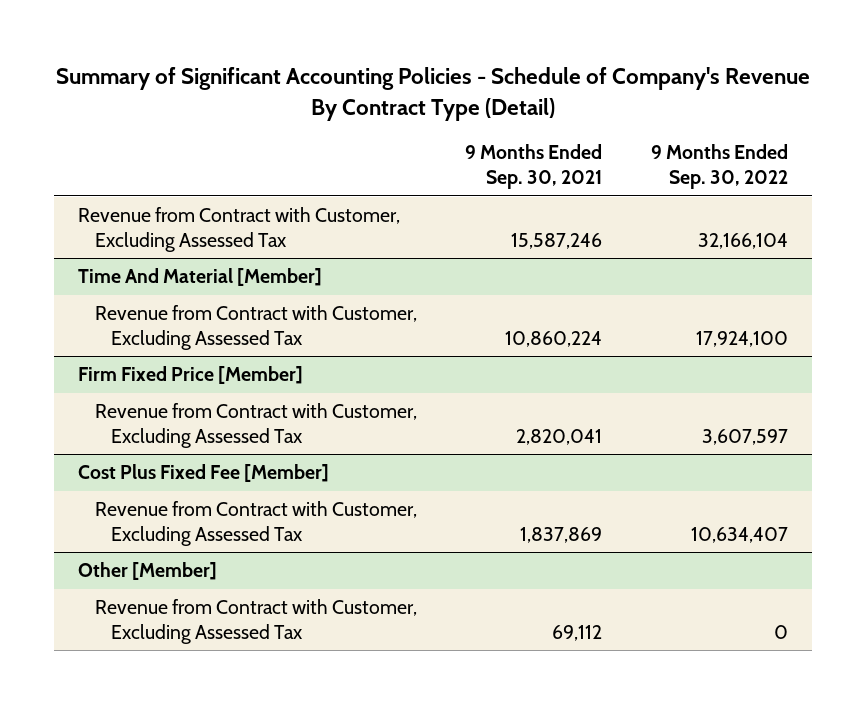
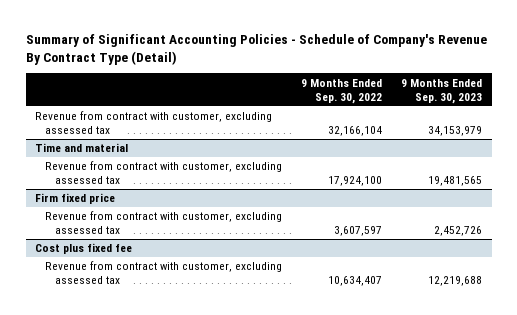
- | 9 Months Ended Sep. 30, 2021 | 9 Months Ended Sep. 30, 2022
+ | 9 Months Ended Sep. 30, 2022 | 9 Months Ended Sep. 30, 2023
- Revenue from Contract with Customer, Excluding Assessed Tax | 15,587,246 | 32,166,104
- Time And Material [Member]
- Revenue from Contract with Customer, Excluding Assessed Tax | 10,860,224 | 17,924,100
- Firm Fixed Price [Member]
- Revenue from Contract with Customer, Excluding Assessed Tax | 2,820,041 | 3,607,597
- Cost Plus Fixed Fee [Member]
- Revenue from Contract with Customer, Excluding Assessed Tax | 1,837,869 | 10,634,407
- Other [Member]
- Revenue from Contract with Customer, Excluding Assessed Tax | 69,112 | 0
+ Revenue from contract with customer, excluding assessed tax | 32,166,104 | 34,153,979
+ Time and material
+ Revenue from contract with customer, excluding assessed tax | 17,924,100 | 19,481,565
+ Firm fixed price
+ Revenue from contract with customer, excluding assessed tax | 3,607,597 | 2,452,726
+ Cost plus fixed fee
+ Revenue from contract with customer, excluding assessed tax | 10,634,407 | 12,219,688

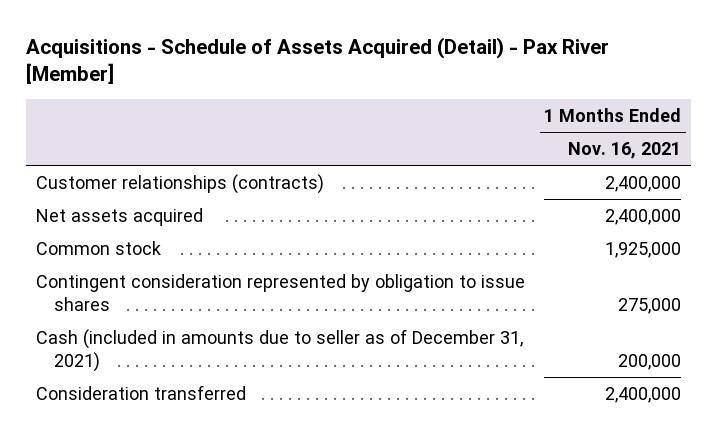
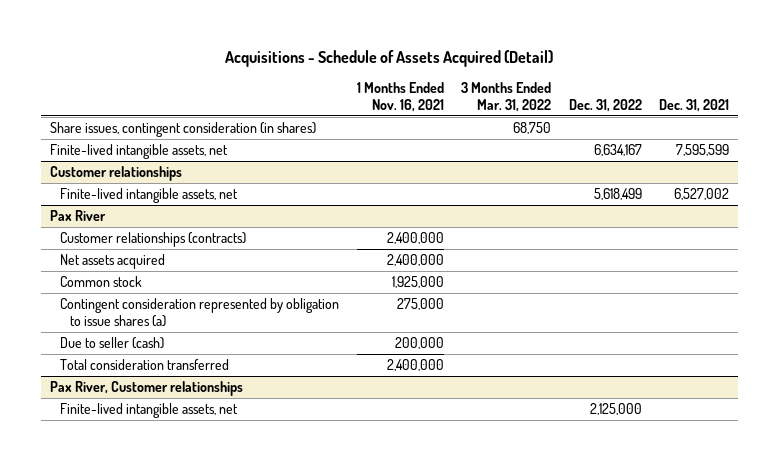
- Acquisitions - Schedule of Assets Acquired (Detail) - Pax River [Member]
+ Acquisitions - Schedule of Assets Acquired (Detail)
- | 1 Months Ended Nov. 16, 2021
+ | 1 Months Ended Nov. 16, 2021 | 3 Months Ended Mar. 31, 2022 | Dec. 31, 2022 | Dec. 31, 2021
+ Share issues, contingent consideration (in shares) | | 68,750 | |
+ Finite-lived intangible assets, net | | | 6,634,167 | 7,595,599
+ Customer relationships
+ Finite-lived intangible assets, net | | | 5,618,499 | 6,527,002
+ Pax River
- Contingent consideration represented by obligation to issue shares | 275,000
- Cash (included in amounts due to seller as of December 31, 2021) | 200,000
- Consideration transferred | 2,400,000
+ Contingent consideration represented by obligation to issue shares (a) | 275,000 | | |
+ Due to seller (cash) | 200,000 | | |
+ Total consideration transferred | 2,400,000 | | |
+ Pax River, Customer relationships
+ Finite-lived intangible assets, net | | | 2,125,000 |

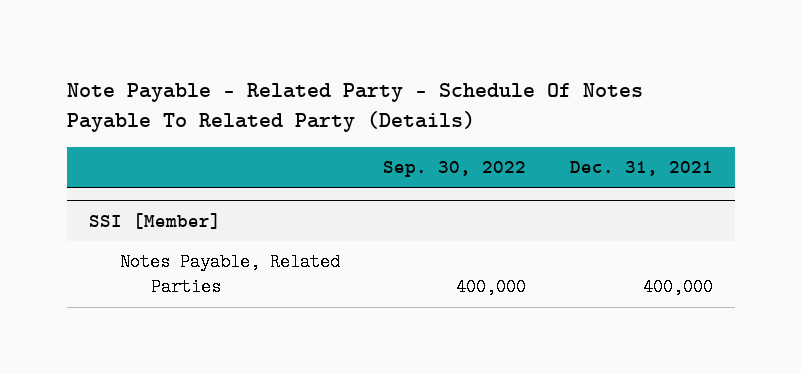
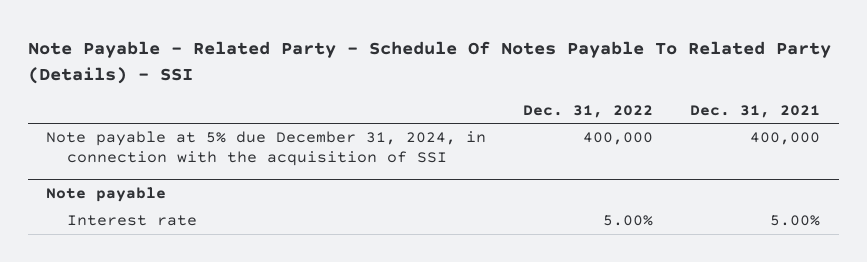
- Note Payable - Related Party - Schedule Of Notes Payable To Related Party (Details)
+ Note Payable - Related Party - Schedule Of Notes Payable To Related Party (Details) - SSI
- | Sep. 30, 2022 | Dec. 31, 2021
+ | Dec. 31, 2022 | Dec. 31, 2021
- SSI [Member]
- Notes Payable, Related Parties | 400,000 | 400,000
+ Note payable at 5% due December 31, 2024, in connection with the acquisition of SSI | 400,000 | 400,000
+ Note payable
+ Interest rate | 5.00% | 5.00%

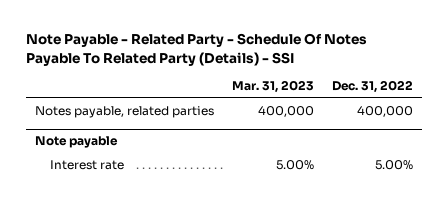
- | Dec. 31, 2022 | Dec. 31, 2021
+ | Mar. 31, 2023 | Dec. 31, 2022
- Note payable at 5% due December 31, 2024, in connection with the acquisition of SSI | 400,000 | 400,000
+ Notes payable, related parties | 400,000 | 400,000

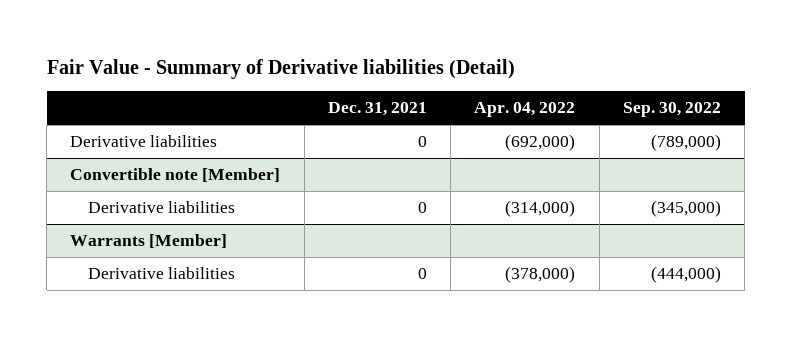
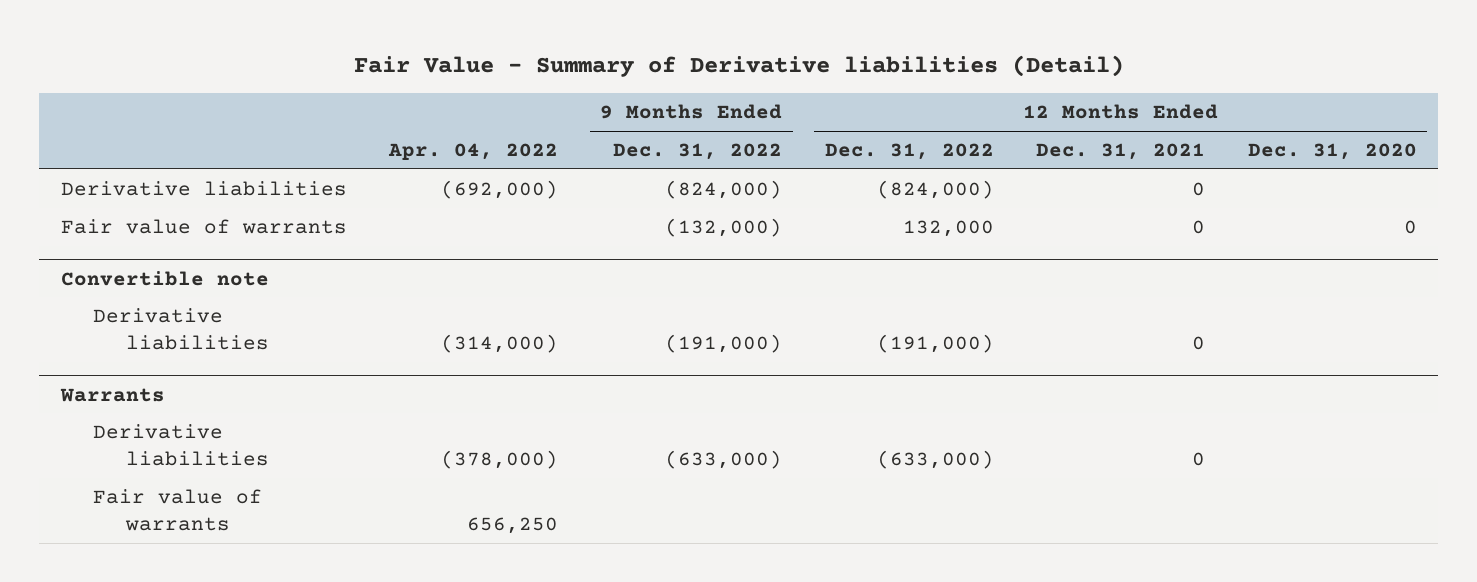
- | Dec. 31, 2021 | Apr. 04, 2022 | Sep. 30, 2022
+ | Apr. 04, 2022 | 9 Months Ended Dec. 31, 2022 | 12 Months Ended Dec. 31, 2022 | 12 Months Ended Dec. 31, 2021 | 12 Months Ended Dec. 31, 2020
- Convertible note [Member]
+ Fair value of warrants | | (132,000) | 132,000 | 0 | 0
+ Convertible note
- Warrants [Member]
+ Warrants
+ Fair value of warrants | 656,250 | | | |

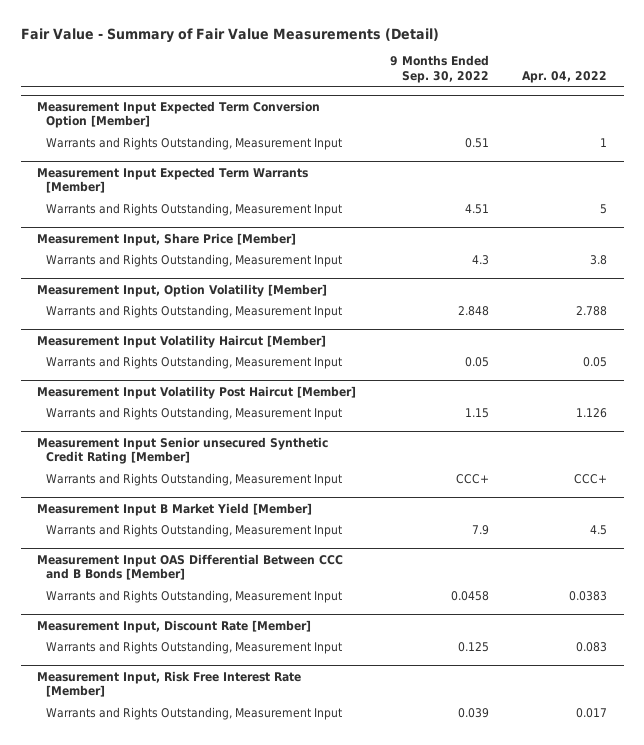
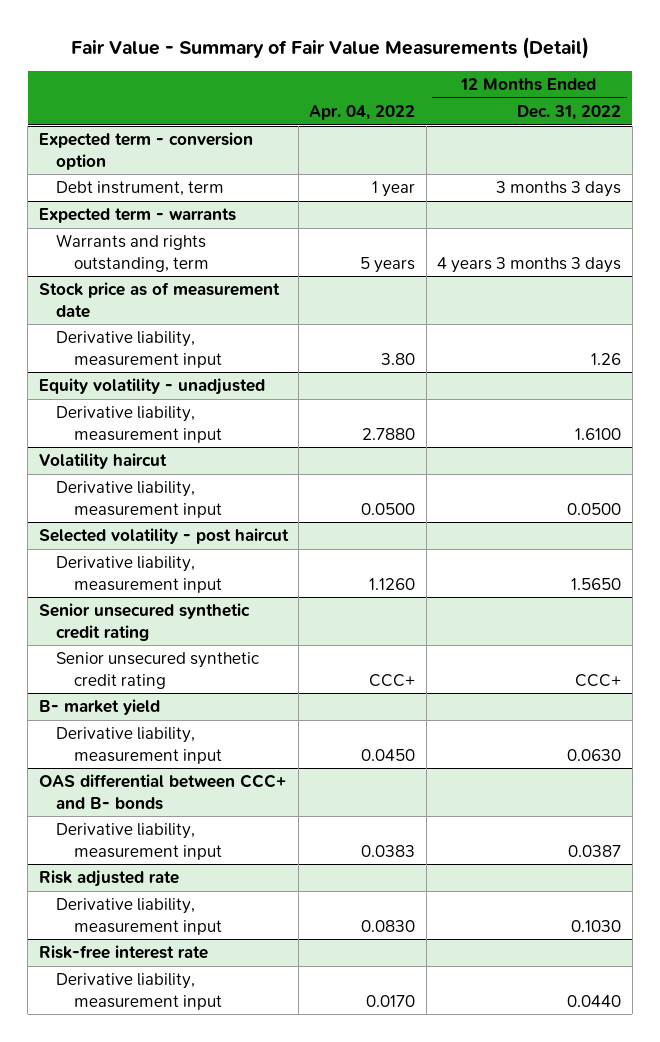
- | 9 Months Ended Sep. 30, 2022 | Apr. 04, 2022
+ | Apr. 04, 2022 | 12 Months Ended Dec. 31, 2022
- Measurement Input Expected Term Conversion Option [Member]
- Warrants and Rights Outstanding, Measurement Input | 0.51 | 1
- Measurement Input Expected Term Warrants [Member]
- Warrants and Rights Outstanding, Measurement Input | 4.51 | 5
- Measurement Input, Share Price [Member]
- Warrants and Rights Outstanding, Measurement Input | 4.3 | 3.8
- Measurement Input, Option Volatility [Member]
- Warrants and Rights Outstanding, Measurement Input | 2.848 | 2.788
- Measurement Input Volatility Haircut [Member]
- Warrants and Rights Outstanding, Measurement Input | 0.05 | 0.05
- Measurement Input Volatility Post Haircut [Member]
- Warrants and Rights Outstanding, Measurement Input | 1.15 | 1.126
- Measurement Input Senior unsecured Synthetic Credit Rating [Member]
- Warrants and Rights Outstanding, Measurement Input | CCC+ | CCC+
- Measurement Input B Market Yield [Member]
- Warrants and Rights Outstanding, Measurement Input | 7.9 | 4.5
- Measurement Input OAS Differential Between CCC and B Bonds [Member]
- Warrants and Rights Outstanding, Measurement Input | 0.0458 | 0.0383
- Measurement Input, Discount Rate [Member]
- Warrants and Rights Outstanding, Measurement Input | 0.125 | 0.083
- Measurement Input, Risk Free Interest Rate [Member]
- Warrants and Rights Outstanding, Measurement Input | 0.039 | 0.017
+ Expected term - conversion option
+ Debt instrument, term | 1 year | 3 months 3 days
+ Expected term - warrants
+ Warrants and rights outstanding, term | 5 years | 4 years 3 months 3 days
+ Stock price as of measurement date
+ Derivative liability, measurement input | 3.80 | 1.26
+ Equity volatility - unadjusted
+ Derivative liability, measurement input | 2.7880 | 1.6100
+ Volatility haircut
+ Derivative liability, measurement input | 0.0500 | 0.0500
+ Selected volatility - post haircut
+ Derivative liability, measurement input | 1.1260 | 1.5650
+ Senior unsecured synthetic credit rating
+ Senior unsecured synthetic credit rating | CCC+ | CCC+
+ B- market yield
+ Derivative liability, measurement input | 0.0450 | 0.0630
+ OAS differential between CCC+ and B- bonds
+ Derivative liability, measurement input | 0.0383 | 0.0387
+ Risk adjusted rate
+ Derivative liability, measurement input | 0.0830 | 0.1030
+ Risk-free interest rate
+ Derivative liability, measurement input | 0.0170 | 0.0440

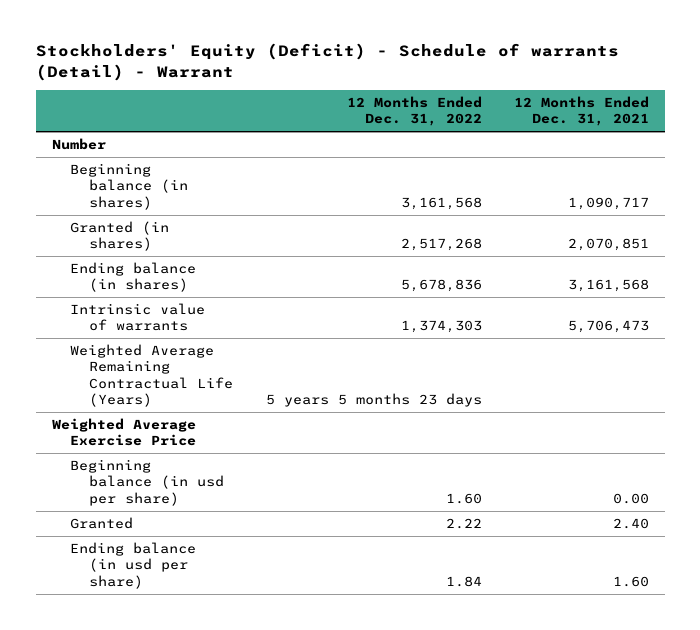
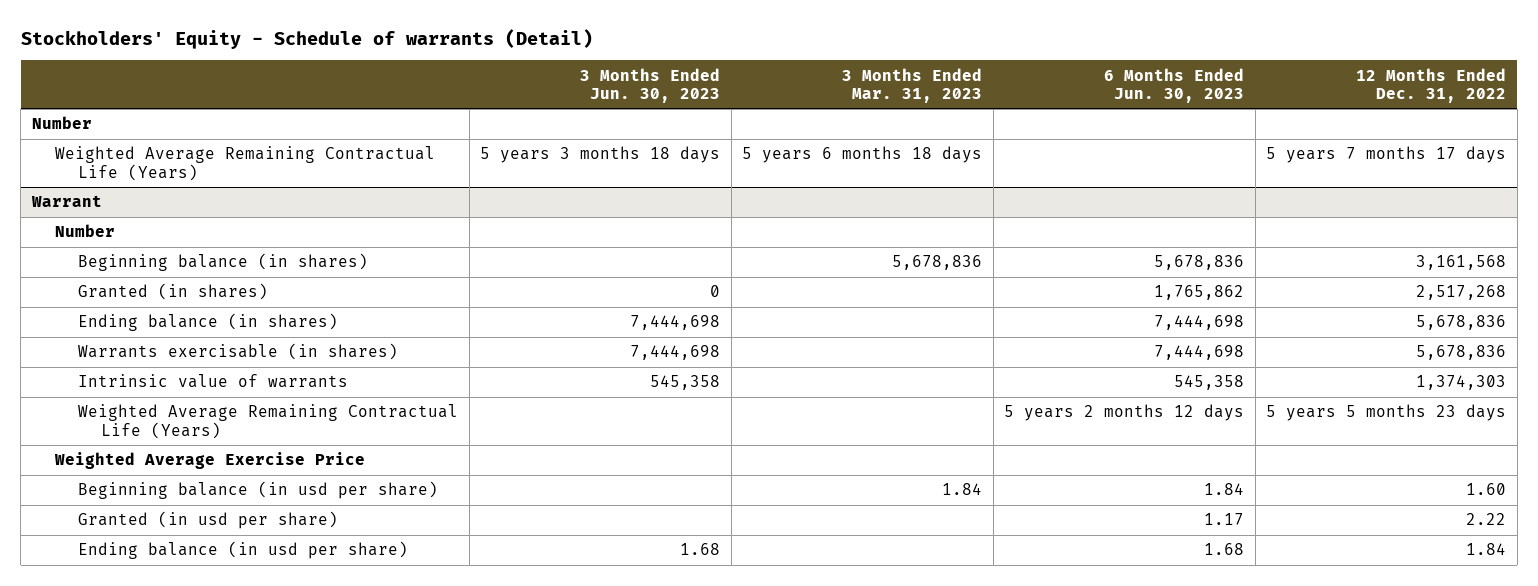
- Stockholders' Equity (Deficit) - Schedule of warrants (Detail) - Warrant
+ Stockholders' Equity - Schedule of warrants (Detail)
- | 12 Months Ended Dec. 31, 2022 | 12 Months Ended Dec. 31, 2021
+ | 3 Months Ended Jun. 30, 2023 | 3 Months Ended Mar. 31, 2023 | 6 Months Ended Jun. 30, 2023 | 12 Months Ended Dec. 31, 2022
+ Weighted Average Remaining Contractual Life (Years) | 5 years 3 months 18 days | 5 years 6 months 18 days | | 5 years 7 months 17 days
+ Warrant
+ Number
+ Warrants exercisable (in shares) | 7,444,698 | | 7,444,698 | 5,678,836
- Granted | 2.22 | 2.40
+ Granted (in usd per share) | | | 1.17 | 2.22

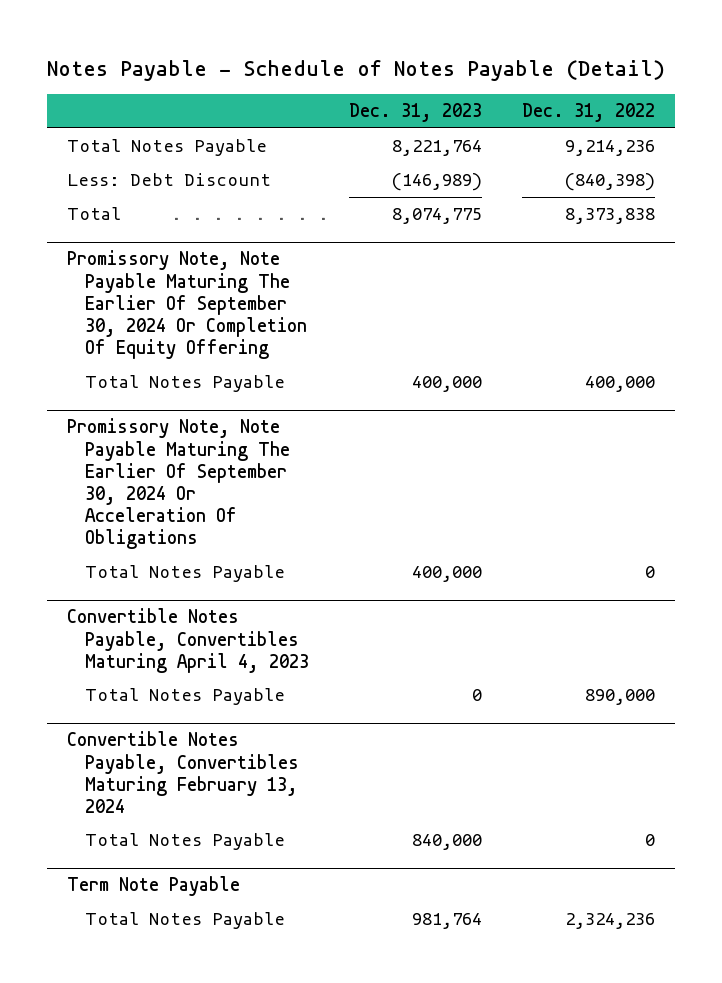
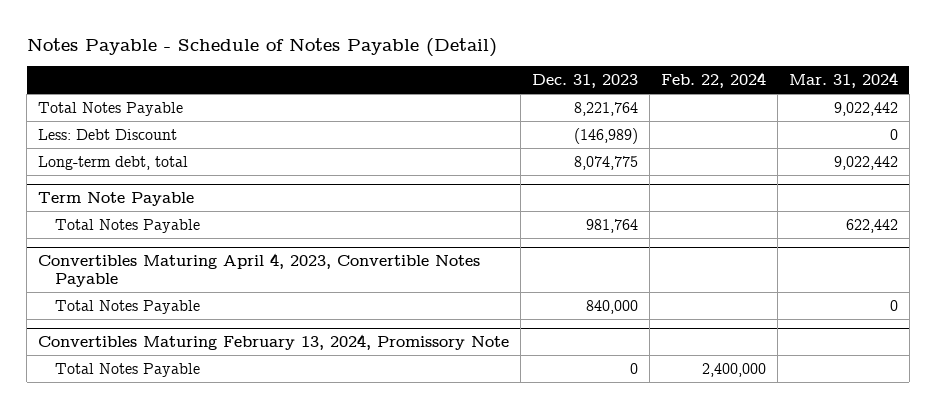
- | Dec. 31, 2023 | Dec. 31, 2022
+ | Dec. 31, 2023 | Feb. 22, 2024 | Mar. 31, 2024
- Total | 8,074,775 | 8,373,838
- Promissory Note, Note Payable Maturing The Earlier Of September 30, 2024 Or Completion Of Equity Offering
- Total Notes Payable | 400,000 | 400,000
- Promissory Note, Note Payable Maturing The Earlier Of September 30, 2024 Or Acceleration Of Obligations
- Total Notes Payable | 400,000 | 0
- Convertible Notes Payable, Convertibles Maturing April 4, 2023
- Total Notes Payable | 0 | 890,000
- Convertible Notes Payable, Convertibles Maturing February 13, 2024
- Total Notes Payable | 840,000 | 0
+ Long-term debt, total | 8,074,775 | | 9,022,442
+ Convertibles Maturing April 4, 2023, Convertible Notes Payable
+ Total Notes Payable | 840,000 | | 0
+ Convertibles Maturing February 13, 2024, Promissory Note
+ Total Notes Payable | 0 | 2,400,000 |

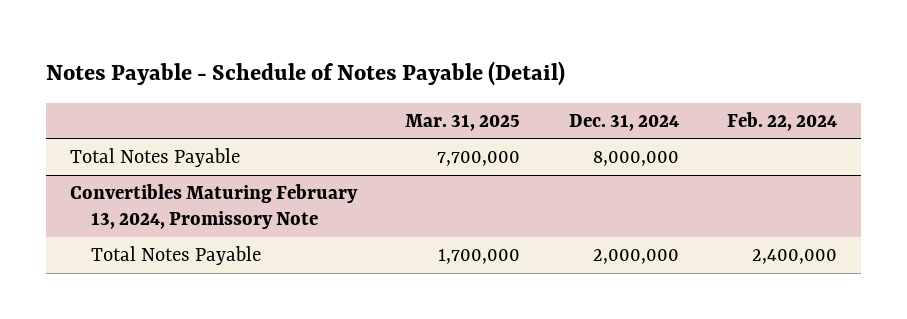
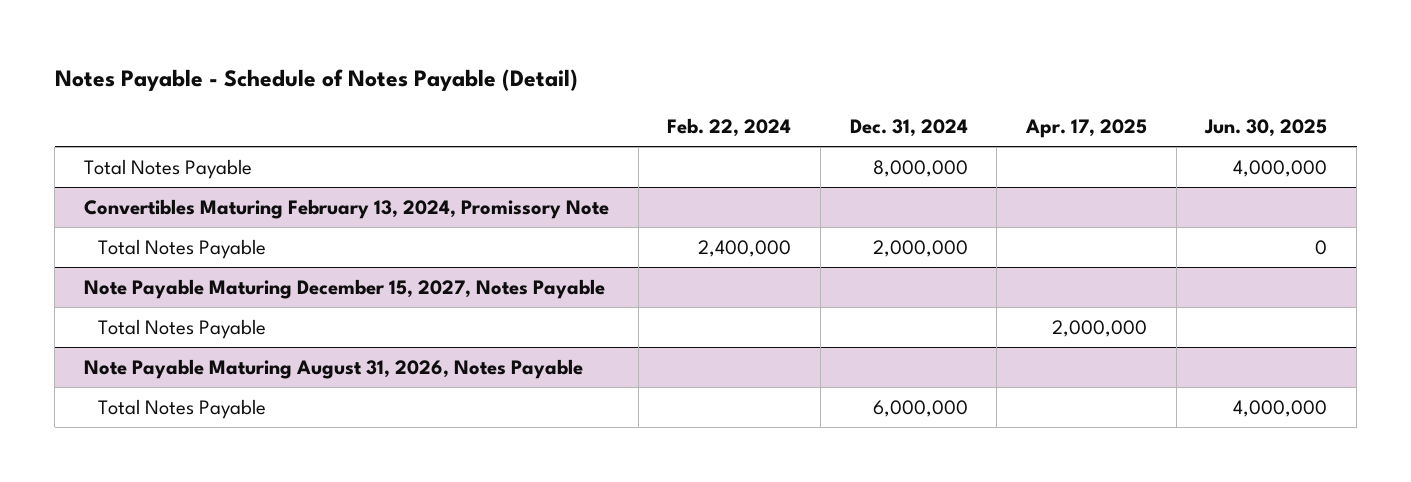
- | Mar. 31, 2025 | Dec. 31, 2024 | Feb. 22, 2024
+ | Feb. 22, 2024 | Dec. 31, 2024 | Apr. 17, 2025 | Jun. 30, 2025
+ Note Payable Maturing December 15, 2027, Notes Payable
+ Total Notes Payable | | | 2,000,000 |
+ Note Payable Maturing August 31, 2026, Notes Payable
+ Total Notes Payable | | 6,000,000 | | 4,000,000

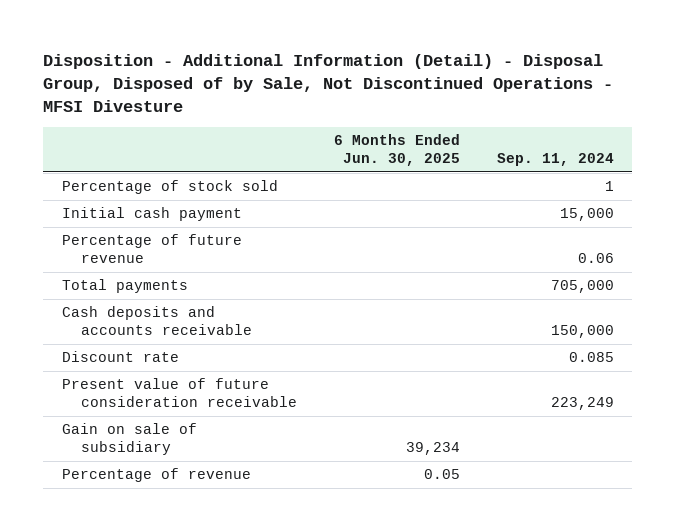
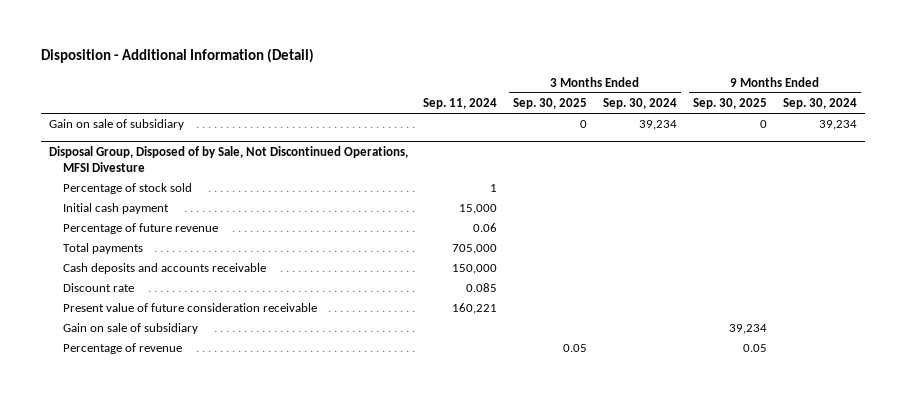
- Disposition - Additional Information (Detail) - Disposal Group, Disposed of by Sale, Not Discontinued Operations - MFSI Divesture
+ Disposition - Additional Information (Detail)
- | 6 Months Ended Jun. 30, 2025 | Sep. 11, 2024
+ | Sep. 11, 2024 | 3 Months Ended Sep. 30, 2025 | 3 Months Ended Sep. 30, 2024 | 9 Months Ended Sep. 30, 2025 | 9 Months Ended Sep. 30, 2024
+ Gain on sale of subsidiary | | 0 | 39,234 | 0 | 39,234
+ Disposal Group, Disposed of by Sale, Not Discontinued Operations, MFSI Divesture
- Present value of future consideration receivable | | 223,249
+ Present value of future consideration receivable | 160,221 | | | |

